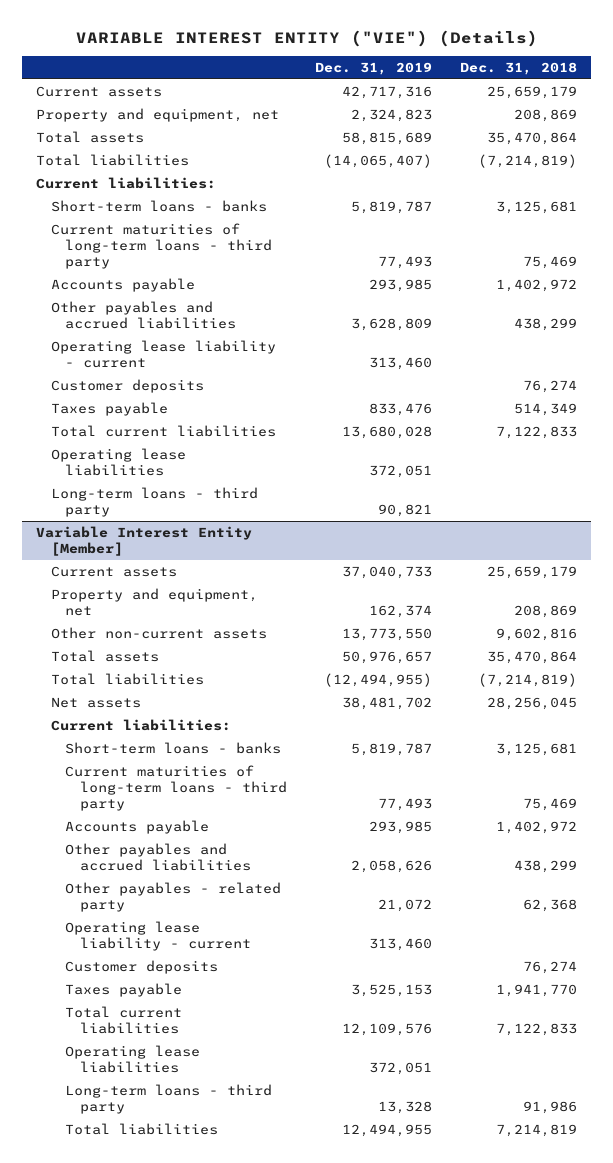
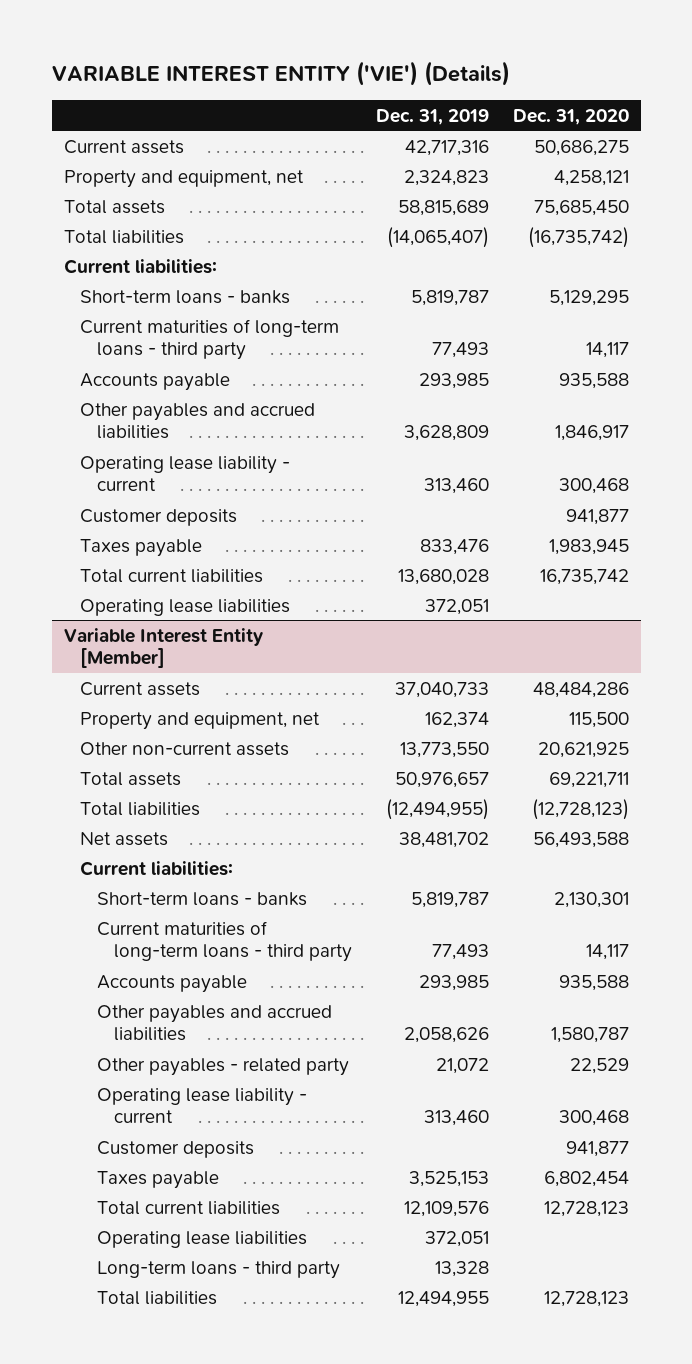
- VARIABLE INTEREST ENTITY ("VIE") (Details)
+ VARIABLE INTEREST ENTITY ('VIE') (Details)
- | Dec. 31, 2019 | Dec. 31, 2018
+ | Dec. 31, 2019 | Dec. 31, 2020
- Long-term loans - third party | 90,821 |

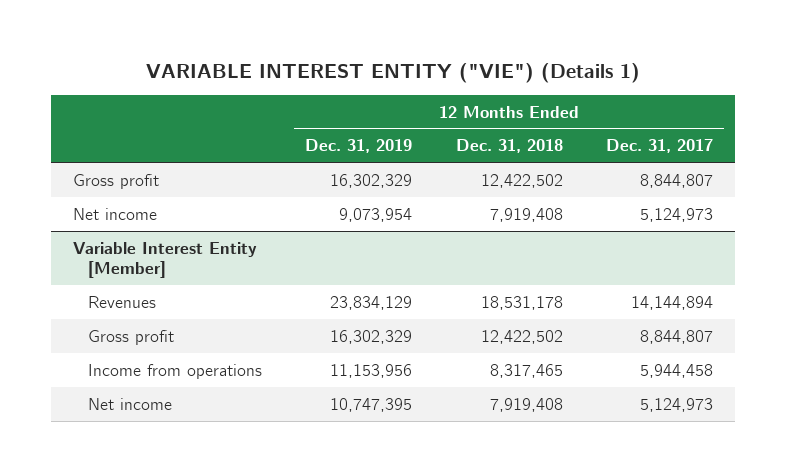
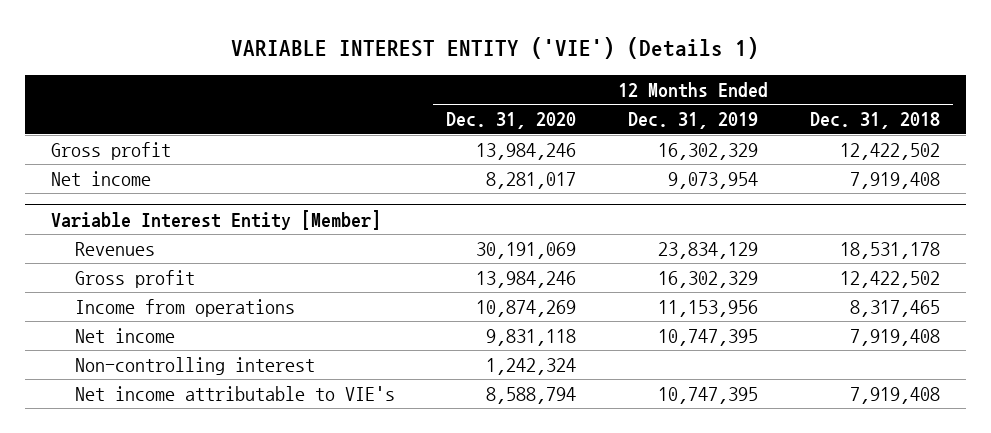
- VARIABLE INTEREST ENTITY ("VIE") (Details 1)
+ VARIABLE INTEREST ENTITY ('VIE') (Details 1)
- | 12 Months Ended Dec. 31, 2019 | 12 Months Ended Dec. 31, 2018 | 12 Months Ended Dec. 31, 2017
+ | 12 Months Ended Dec. 31, 2020 | 12 Months Ended Dec. 31, 2019 | 12 Months Ended Dec. 31, 2018
@ Variable Interest Entity [Member]
+ Non-controlling interest | 1,242,324 | |
+ Net income attributable to VIE's | 8,588,794 | 10,747,395 | 7,919,408

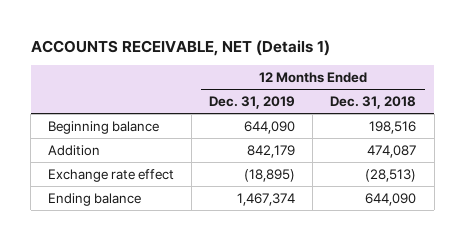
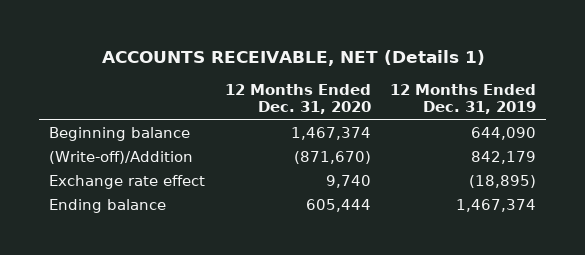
- | 12 Months Ended Dec. 31, 2019 | 12 Months Ended Dec. 31, 2018
+ | 12 Months Ended Dec. 31, 2020 | 12 Months Ended Dec. 31, 2019
- Addition | 842,179 | 474,087
+ (Write-off)/Addition | (871,670) | 842,179

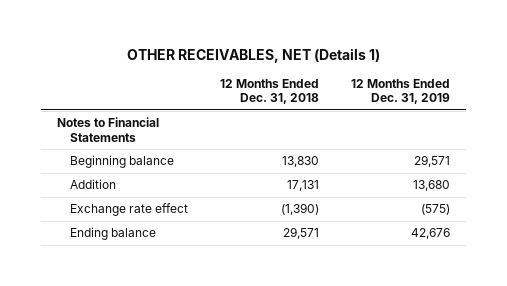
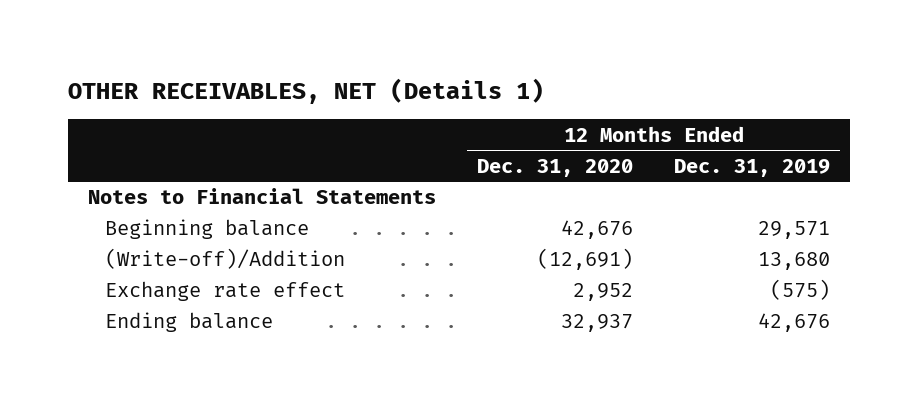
- | 12 Months Ended Dec. 31, 2018 | 12 Months Ended Dec. 31, 2019
+ | 12 Months Ended Dec. 31, 2020 | 12 Months Ended Dec. 31, 2019
- Addition | 17,131 | 13,680
+ (Write-off)/Addition | (12,691) | 13,680

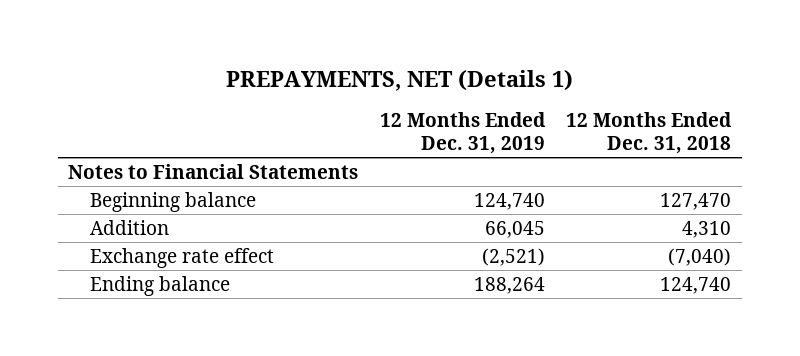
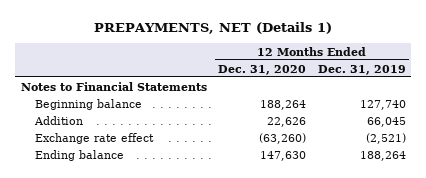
- | 12 Months Ended Dec. 31, 2019 | 12 Months Ended Dec. 31, 2018
+ | 12 Months Ended Dec. 31, 2020 | 12 Months Ended Dec. 31, 2019
- Beginning balance | 124,740 | 127,470
+ Beginning balance | 188,264 | 127,740

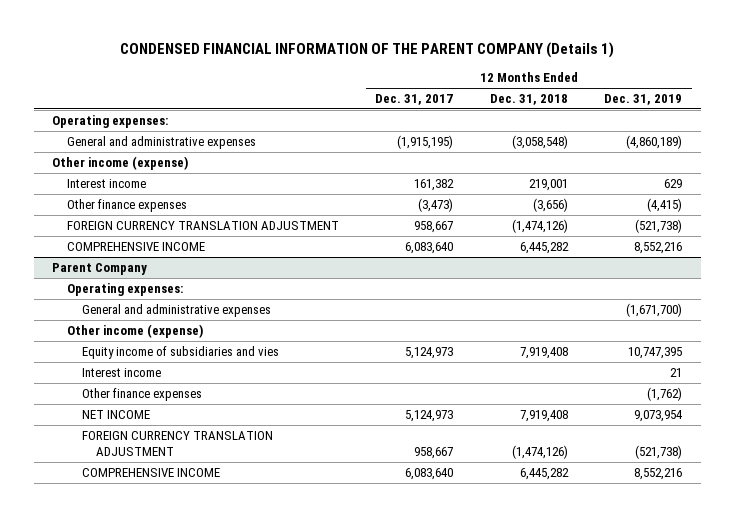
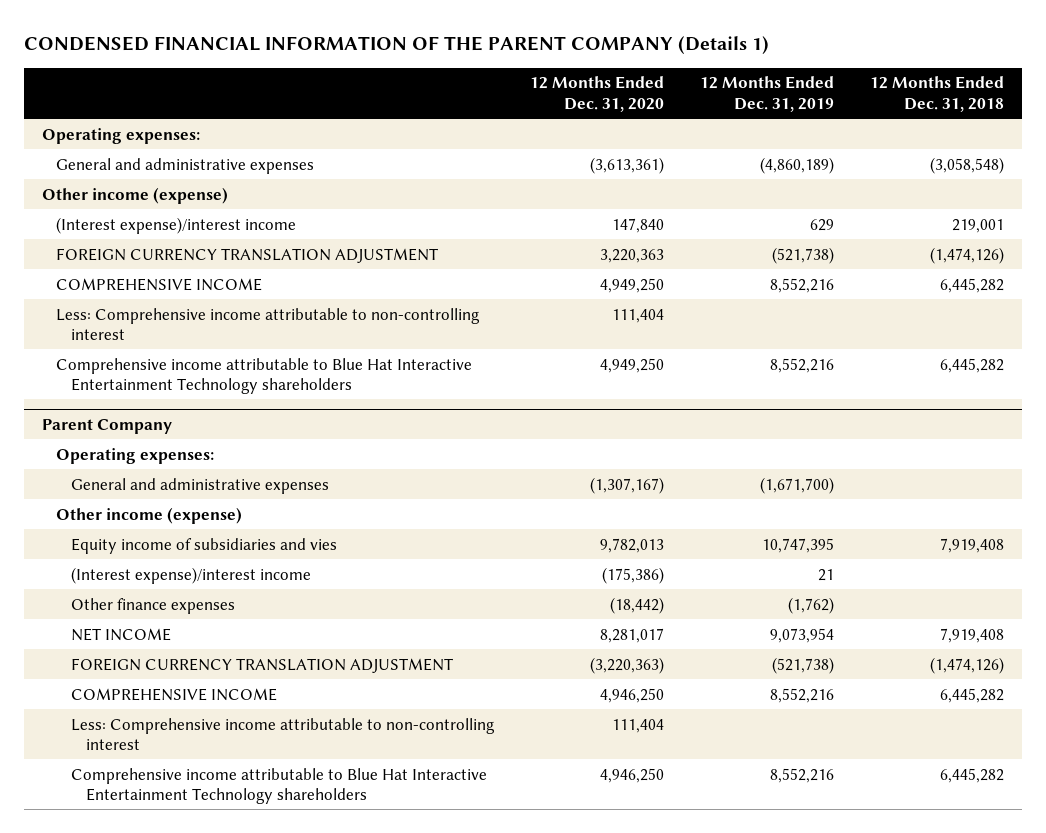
- | 12 Months Ended Dec. 31, 2017 | 12 Months Ended Dec. 31, 2018 | 12 Months Ended Dec. 31, 2019
+ | 12 Months Ended Dec. 31, 2020 | 12 Months Ended Dec. 31, 2019 | 12 Months Ended Dec. 31, 2018
- Interest income | 161,382 | 219,001 | 629
- Other finance expenses | (3,473) | (3,656) | (4,415)
+ (Interest expense)/interest income | 147,840 | 629 | 219,001
+ Less: Comprehensive income attributable to non-controlling interest | 111,404 | |
+ Comprehensive income attributable to Blue Hat Interactive Entertainment Technology shareholders | 4,949,250 | 8,552,216 | 6,445,282
@ Parent Company
- Interest income | | | 21
+ (Interest expense)/interest income | (175,386) | 21 |
+ Less: Comprehensive income attributable to non-controlling interest | 111,404 | |
+ Comprehensive income attributable to Blue Hat Interactive Entertainment Technology shareholders | 4,946,250 | 8,552,216 | 6,445,282

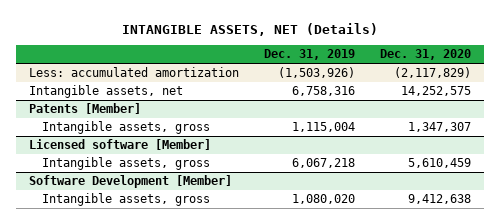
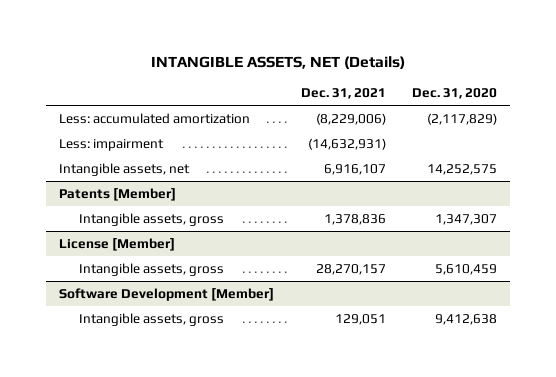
- | Dec. 31, 2019 | Dec. 31, 2020
+ | Dec. 31, 2021 | Dec. 31, 2020
+ Less: impairment | (14,632,931) |
- Licensed software [Member]
+ License [Member]

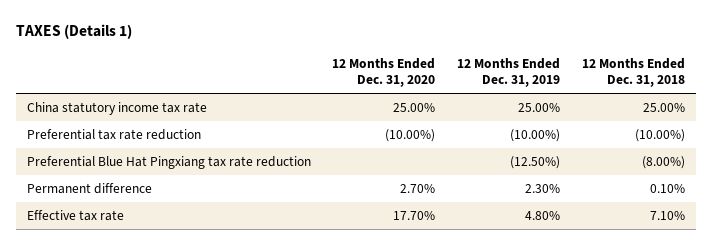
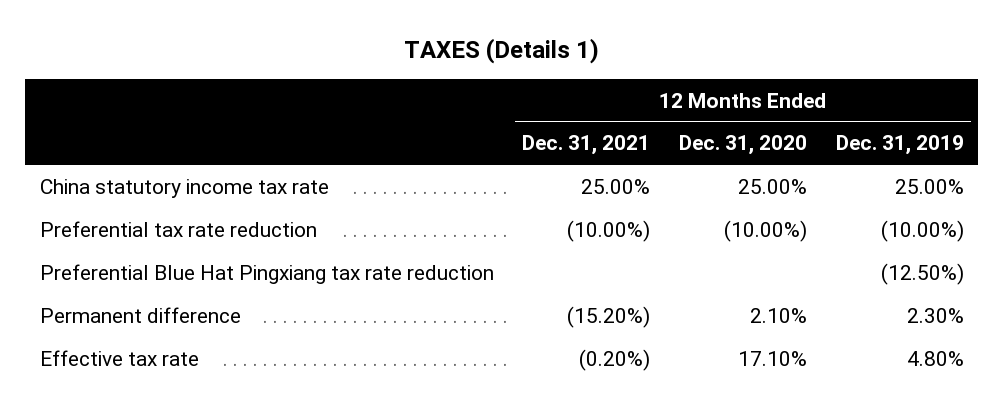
- | 12 Months Ended Dec. 31, 2020 | 12 Months Ended Dec. 31, 2019 | 12 Months Ended Dec. 31, 2018
+ | 12 Months Ended Dec. 31, 2021 | 12 Months Ended Dec. 31, 2020 | 12 Months Ended Dec. 31, 2019
- Permanent difference | 2.70% | 2.30% | 0.10%
- Effective tax rate | 17.70% | 4.80% | 7.10%
+ Permanent difference | (15.20%) | 2.10% | 2.30%
+ Effective tax rate | (0.20%) | 17.10% | 4.80%

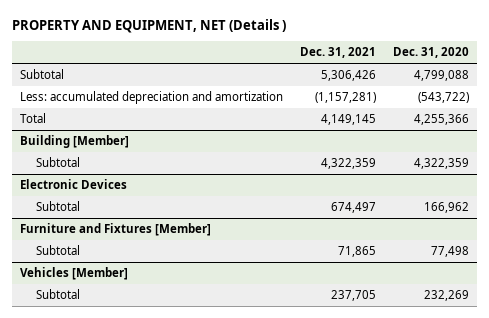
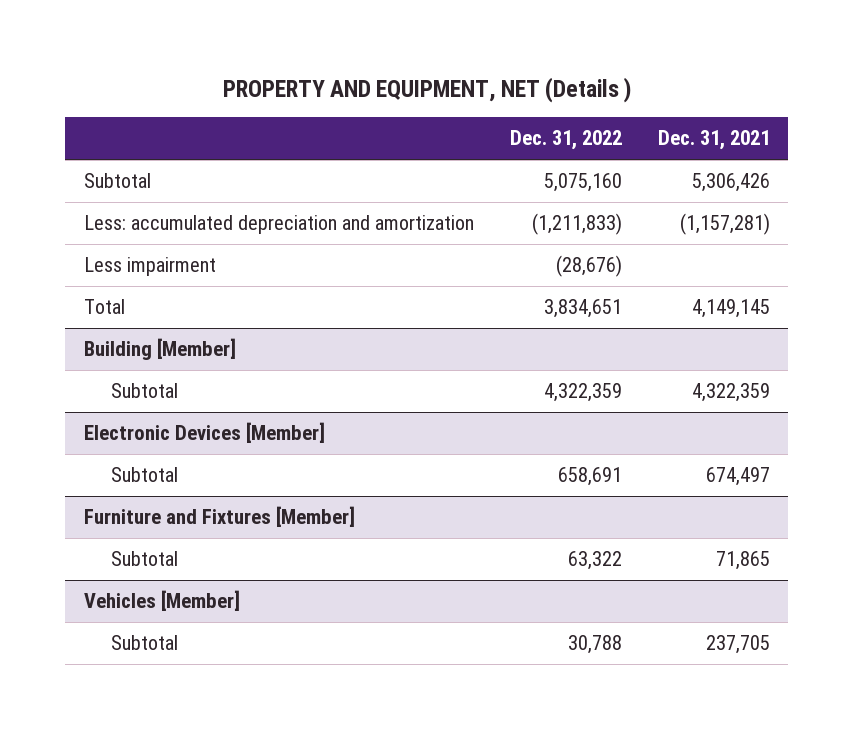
- | Dec. 31, 2021 | Dec. 31, 2020
+ | Dec. 31, 2022 | Dec. 31, 2021
+ Less impairment | (28,676) |
- Electronic Devices
+ Electronic Devices [Member]

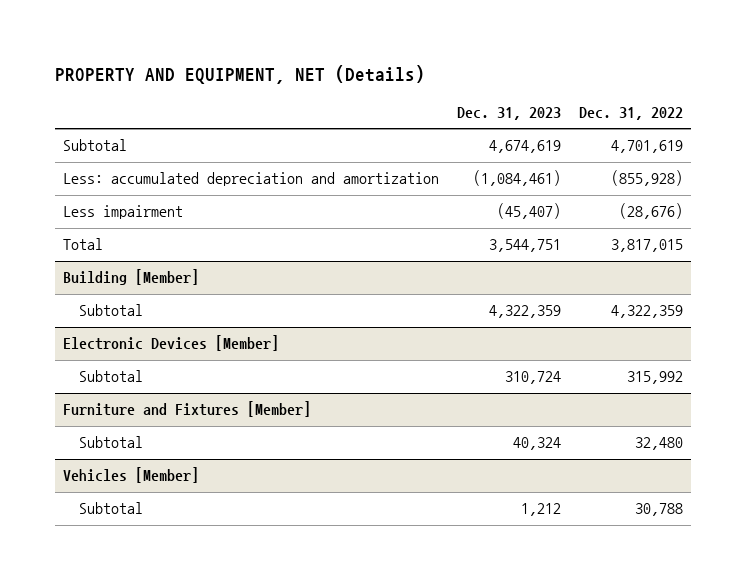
- PROPERTY AND EQUIPMENT, NET (Details )
+ PROPERTY AND EQUIPMENT, NET (Details)
- | Dec. 31, 2022 | Dec. 31, 2021
+ | Dec. 31, 2023 | Dec. 31, 2022
- Subtotal | 5,075,160 | 5,306,426
- Less: accumulated depreciation and amortization | (1,211,833) | (1,157,281)
+ Subtotal | 4,674,619 | 4,701,619
+ Less: accumulated depreciation and amortization | (1,084,461) | (855,928)
- Total | 3,834,651 | 4,149,145
+ Total | 3,544,751 | 3,817,015
@ Electronic Devices [Member]
- Subtotal | 658,691 | 674,497
+ Subtotal | 310,724 | 315,992
@ Furniture and Fixtures [Member]
- Subtotal | 63,322 | 71,865
+ Subtotal | 40,324 | 32,480

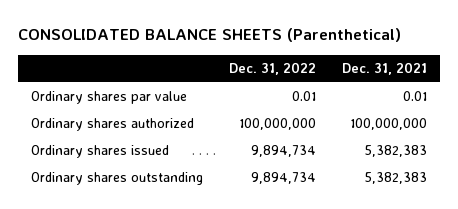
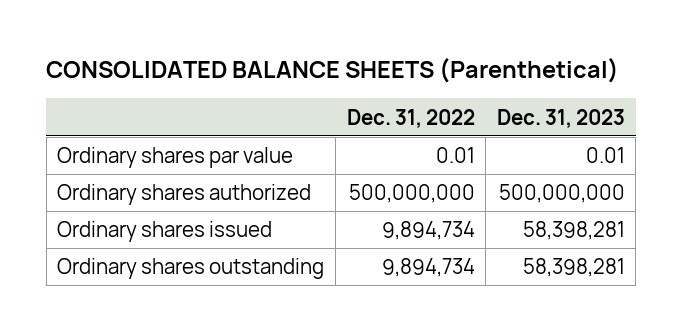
- | Dec. 31, 2022 | Dec. 31, 2021
+ | Dec. 31, 2022 | Dec. 31, 2023
- Ordinary shares authorized | 100,000,000 | 100,000,000
+ Ordinary shares authorized | 500,000,000 | 500,000,000

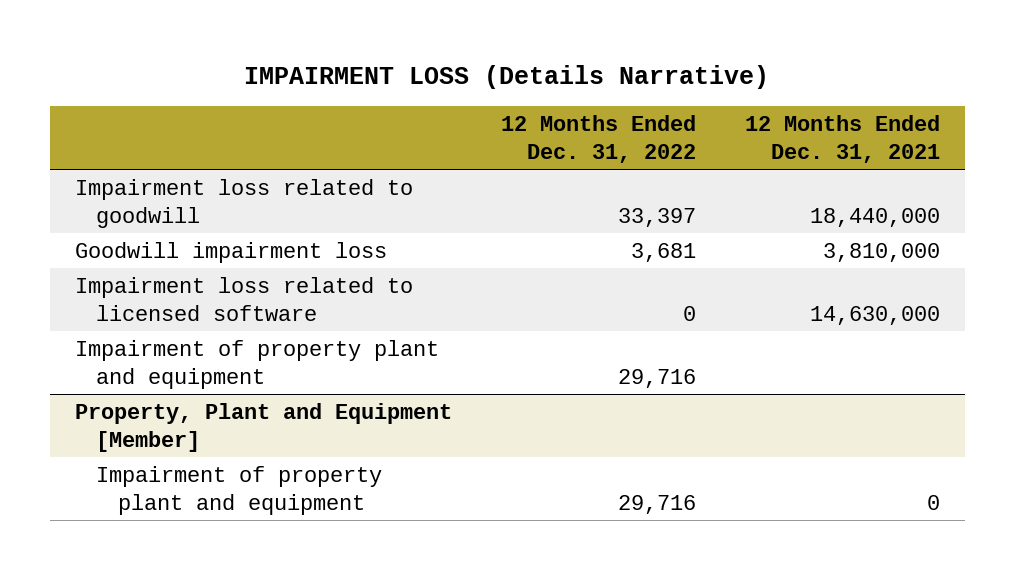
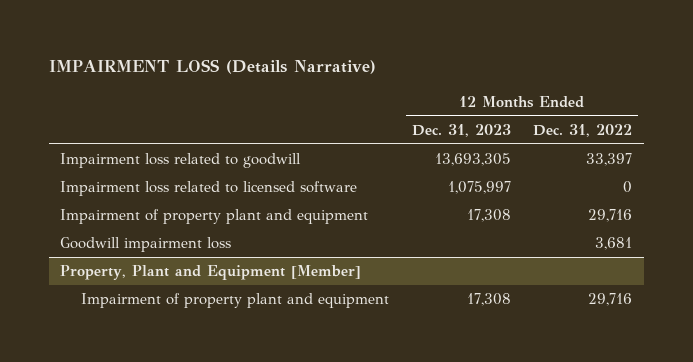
- | 12 Months Ended Dec. 31, 2022 | 12 Months Ended Dec. 31, 2021
+ | 12 Months Ended Dec. 31, 2023 | 12 Months Ended Dec. 31, 2022
moved down: Goodwill impairment loss | | 3,681

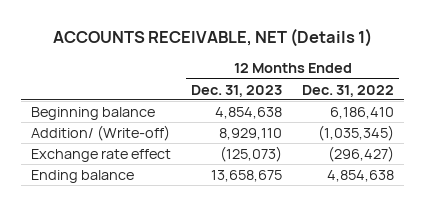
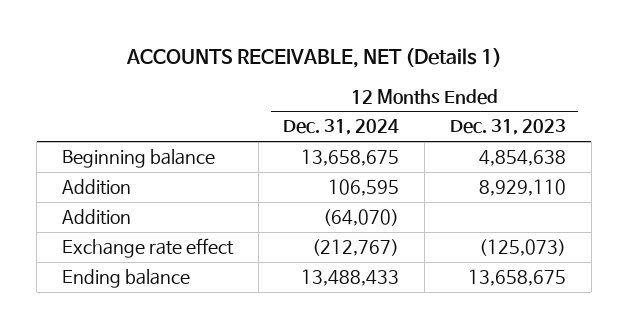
- | 12 Months Ended Dec. 31, 2023 | 12 Months Ended Dec. 31, 2022
+ | 12 Months Ended Dec. 31, 2024 | 12 Months Ended Dec. 31, 2023
- Addition/ (Write-off) | 8,929,110 | (1,035,345)
+ Addition | 106,595 | 8,929,110
+ Addition | (64,070) |

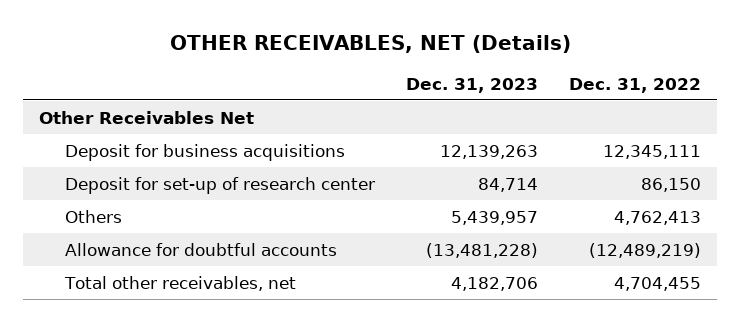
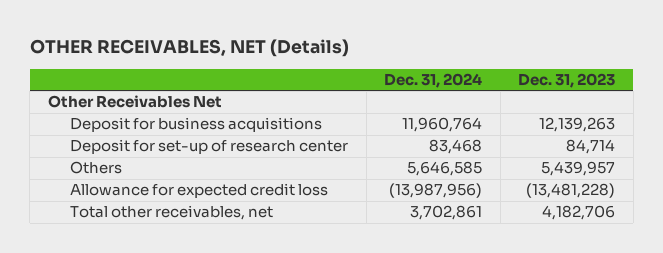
- | Dec. 31, 2023 | Dec. 31, 2022
+ | Dec. 31, 2024 | Dec. 31, 2023
- Allowance for doubtful accounts | (13,481,228) | (12,489,219)
+ Allowance for expected credit loss | (13,987,956) | (13,481,228)

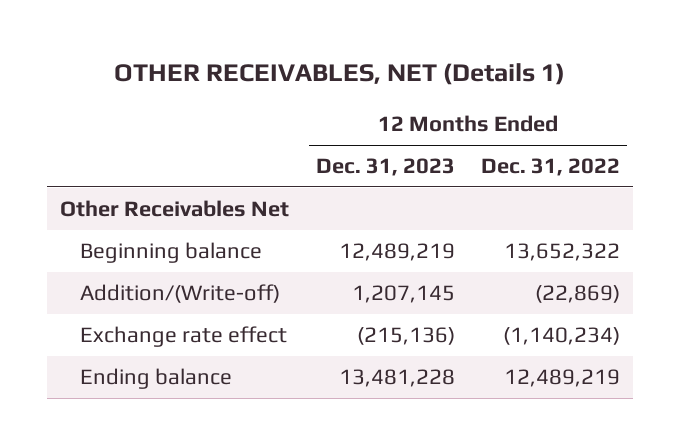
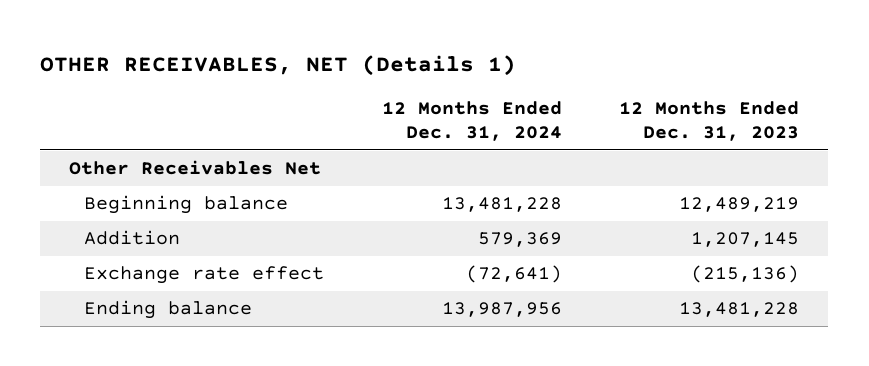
- | 12 Months Ended Dec. 31, 2023 | 12 Months Ended Dec. 31, 2022
+ | 12 Months Ended Dec. 31, 2024 | 12 Months Ended Dec. 31, 2023
- Addition/(Write-off) | 1,207,145 | (22,869)
+ Addition | 579,369 | 1,207,145

